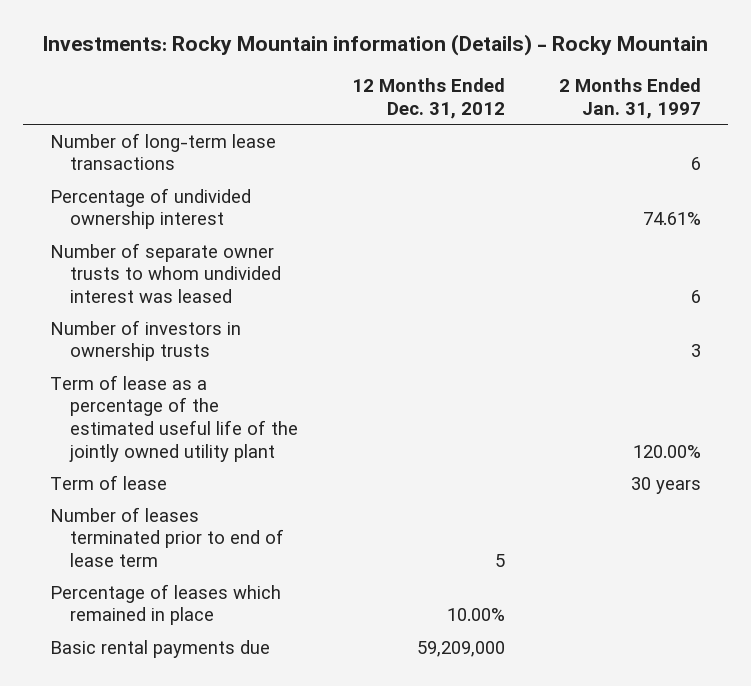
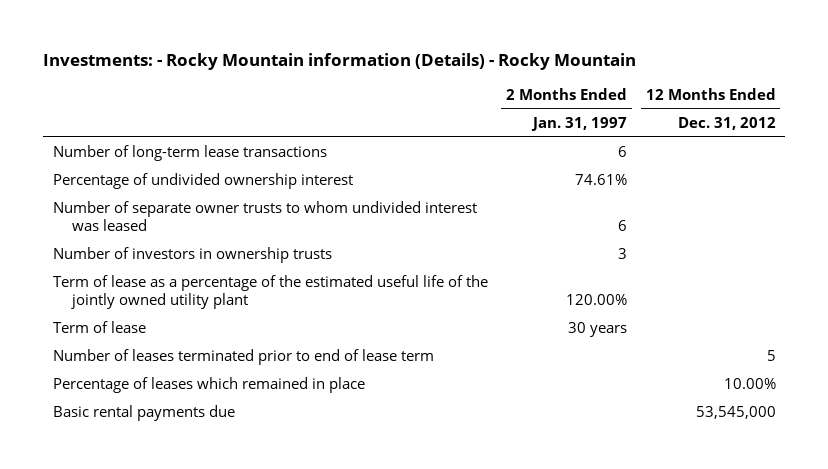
- Investments: Rocky Mountain information (Details) - Rocky Mountain
+ Investments: - Rocky Mountain information (Details) - Rocky Mountain
- | 12 Months Ended Dec. 31, 2012 | 2 Months Ended Jan. 31, 1997
+ | 2 Months Ended Jan. 31, 1997 | 12 Months Ended Dec. 31, 2012
- Basic rental payments due | 59,209,000 |
+ Basic rental payments due | | 53,545,000

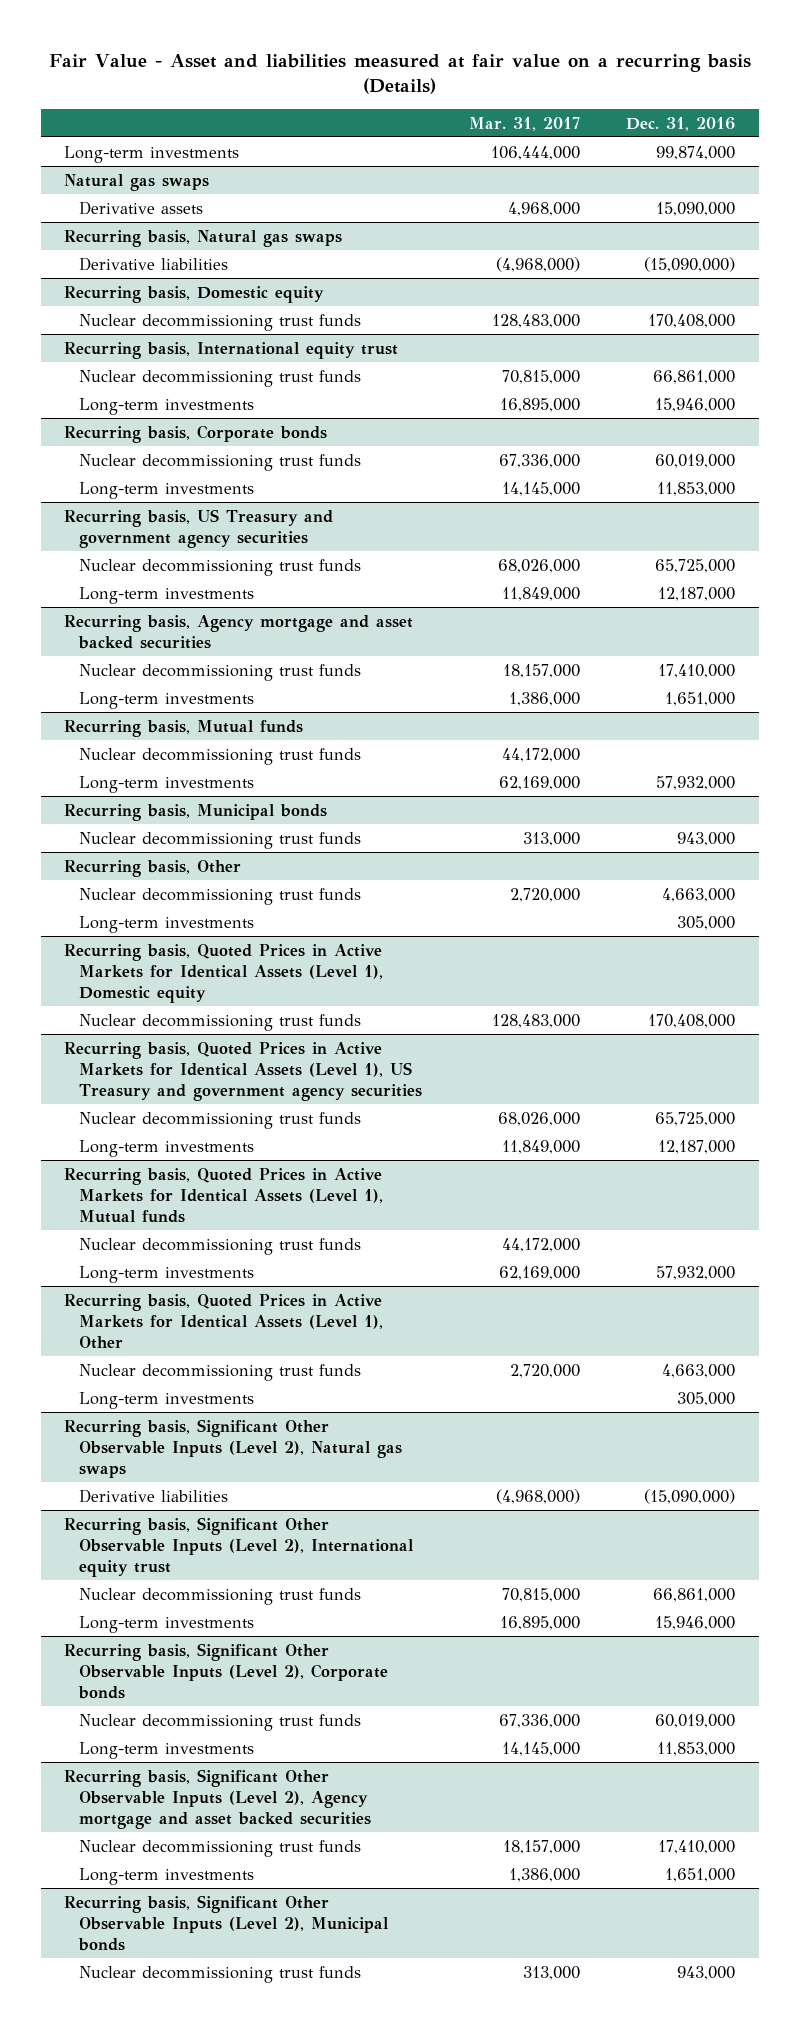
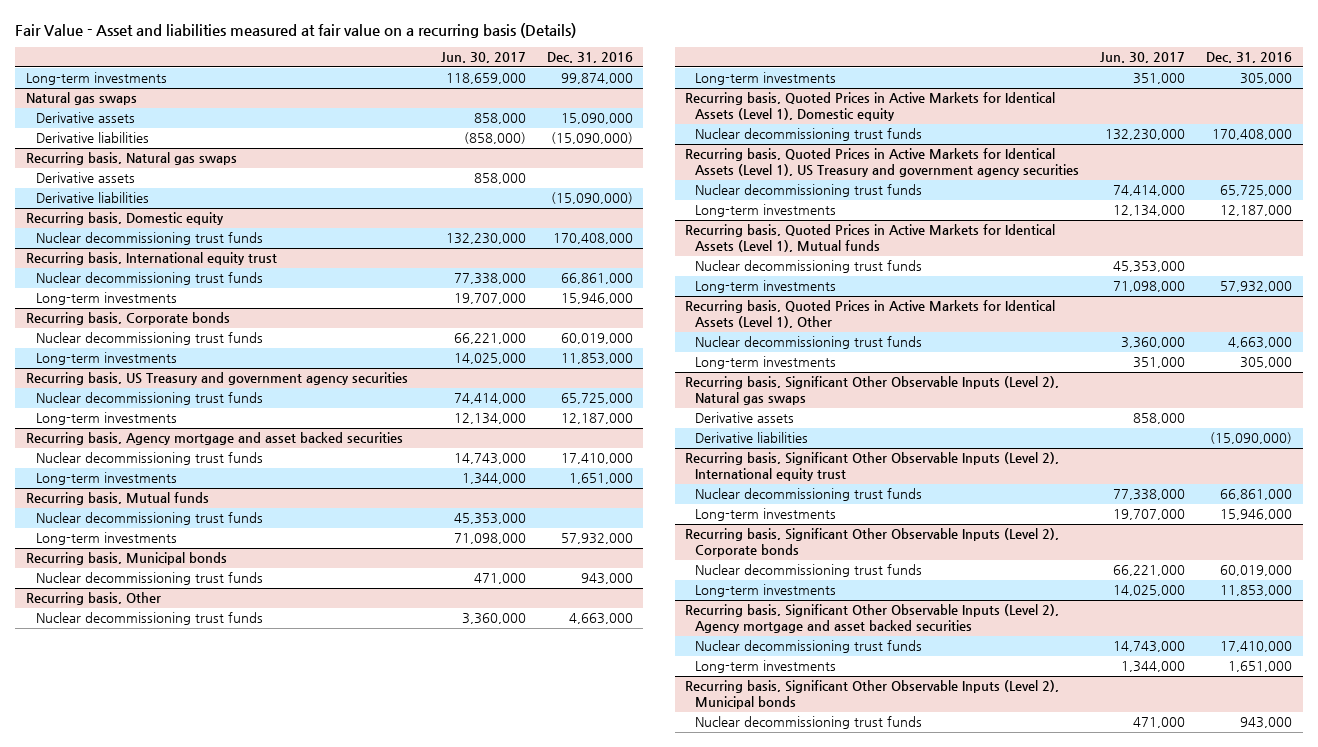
- | Mar. 31, 2017 | Dec. 31, 2016
+ | Jun. 30, 2017 | Dec. 31, 2016
@ Natural gas swaps
+ Derivative liabilities | (858,000) | (15,090,000)
@ Recurring basis, Natural gas swaps
+ Derivative assets | 858,000 |
@ Recurring basis, Significant Other Observable Inputs (Level 2), Natural gas swaps
+ Derivative assets | 858,000 |

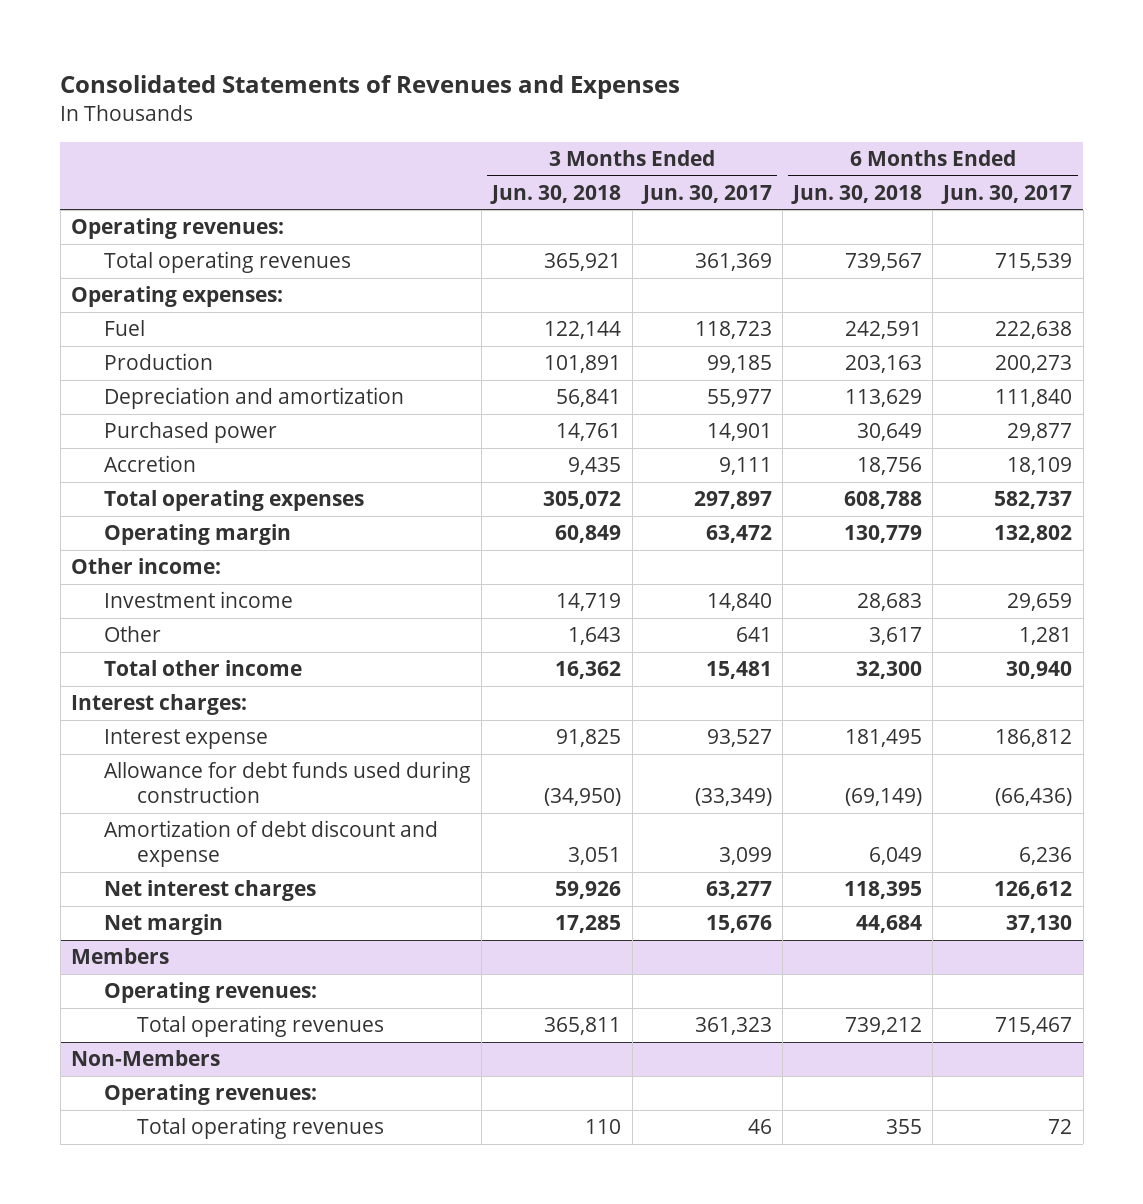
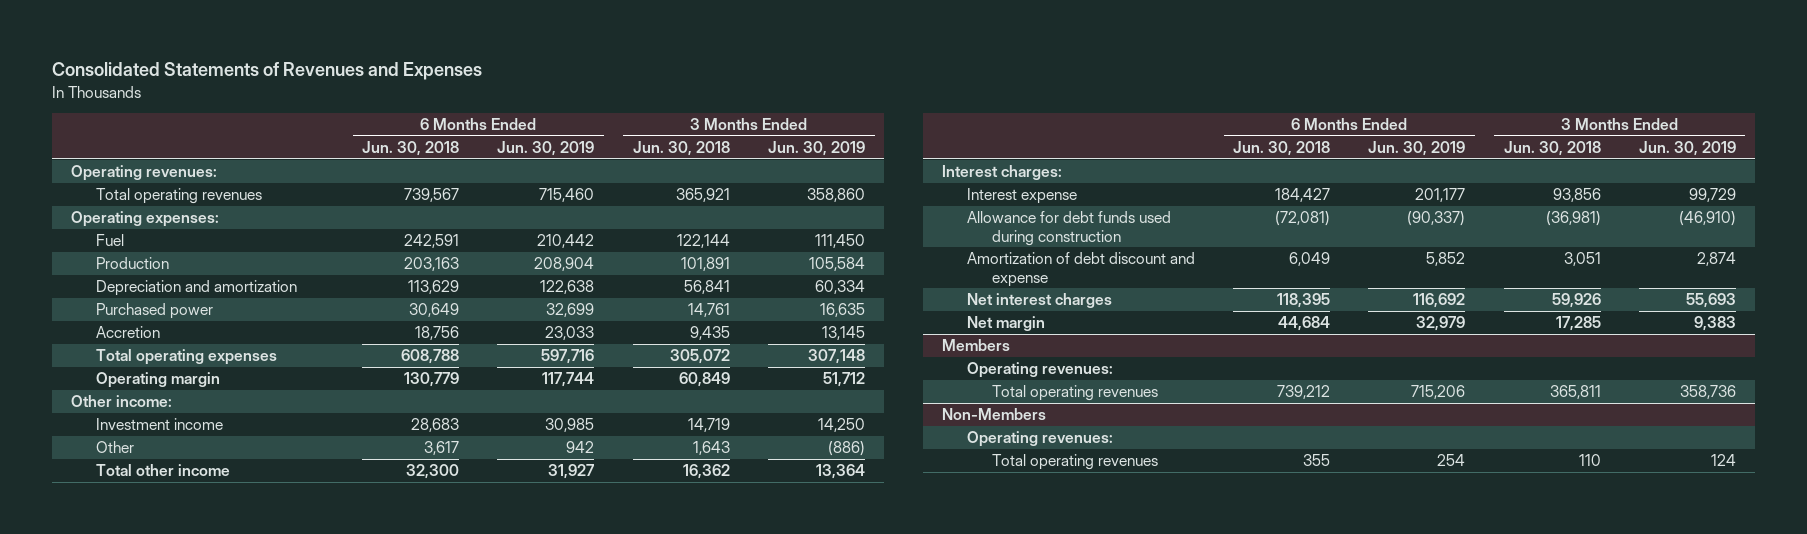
- | 3 Months Ended Jun. 30, 2018 | 3 Months Ended Jun. 30, 2017 | 6 Months Ended Jun. 30, 2018 | 6 Months Ended Jun. 30, 2017
+ | 6 Months Ended Jun. 30, 2018 | 6 Months Ended Jun. 30, 2019 | 3 Months Ended Jun. 30, 2018 | 3 Months Ended Jun. 30, 2019
- Interest expense | 91,825 | 93,527 | 181,495 | 186,812
- Allowance for debt funds used during construction | (34,950) | (33,349) | (69,149) | (66,436)
+ Interest expense | 184,427 | 201,177 | 93,856 | 99,729
+ Allowance for debt funds used during construction | (72,081) | (90,337) | (36,981) | (46,910)

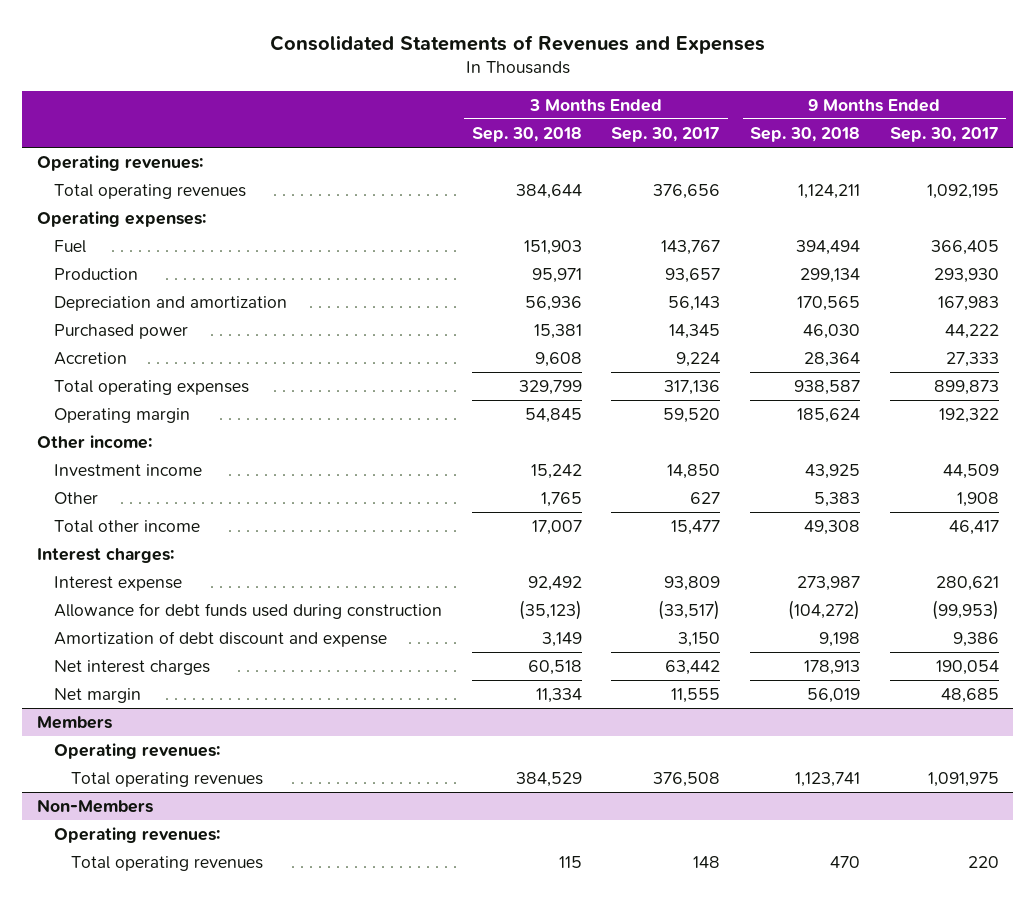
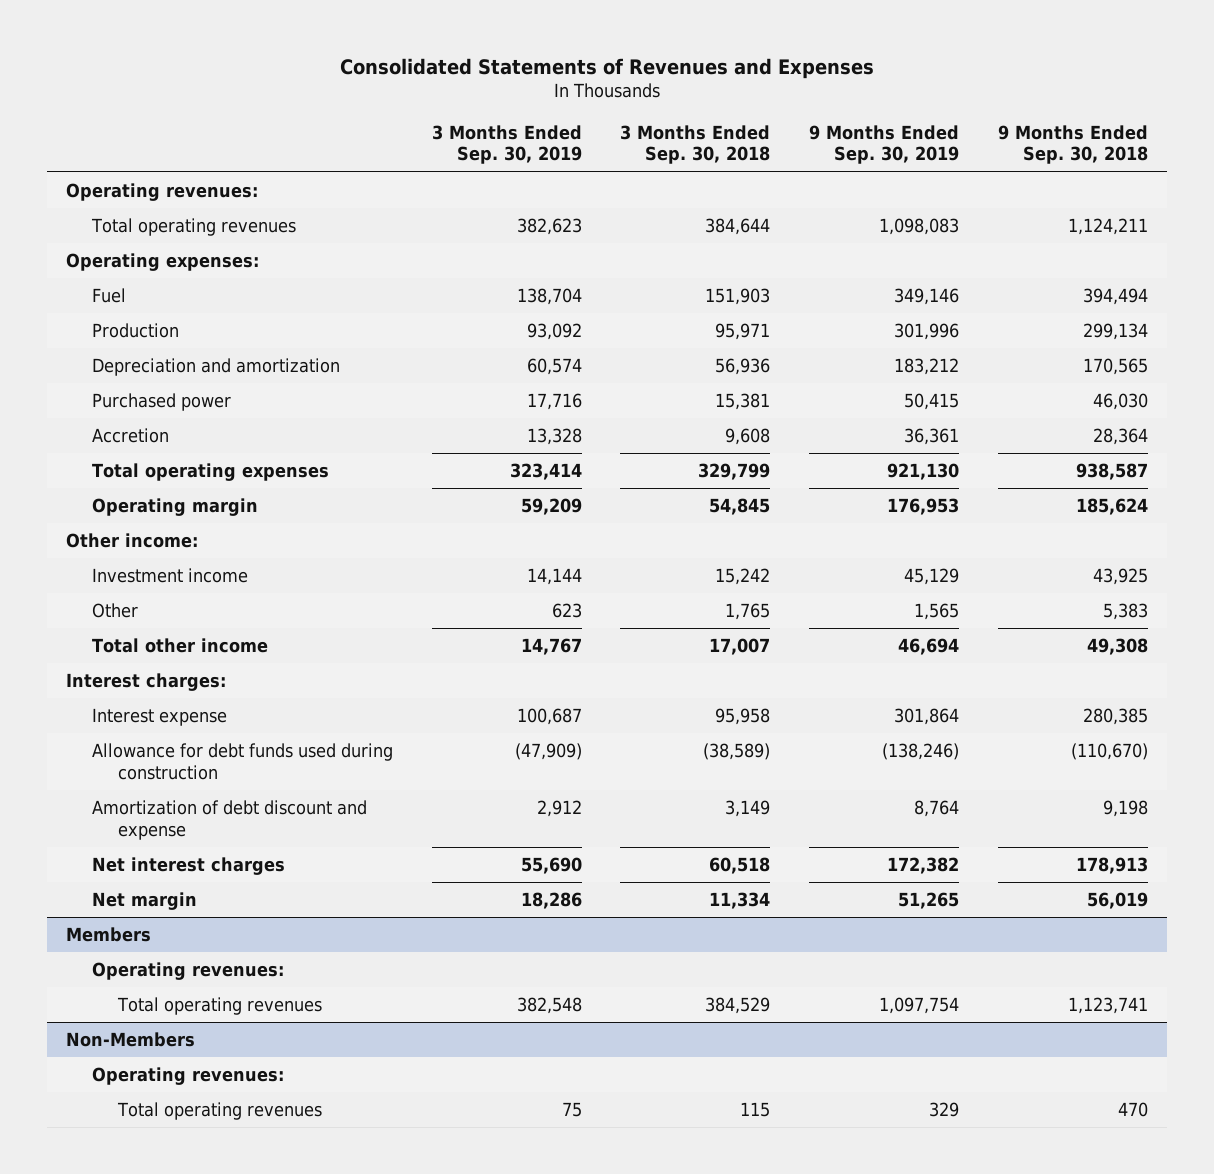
- | 3 Months Ended Sep. 30, 2018 | 3 Months Ended Sep. 30, 2017 | 9 Months Ended Sep. 30, 2018 | 9 Months Ended Sep. 30, 2017
+ | 3 Months Ended Sep. 30, 2019 | 3 Months Ended Sep. 30, 2018 | 9 Months Ended Sep. 30, 2019 | 9 Months Ended Sep. 30, 2018
- Interest expense | 92,492 | 93,809 | 273,987 | 280,621
- Allowance for debt funds used during construction | (35,123) | (33,517) | (104,272) | (99,953)
+ Interest expense | 100,687 | 95,958 | 301,864 | 280,385
+ Allowance for debt funds used during construction | (47,909) | (38,589) | (138,246) | (110,670)

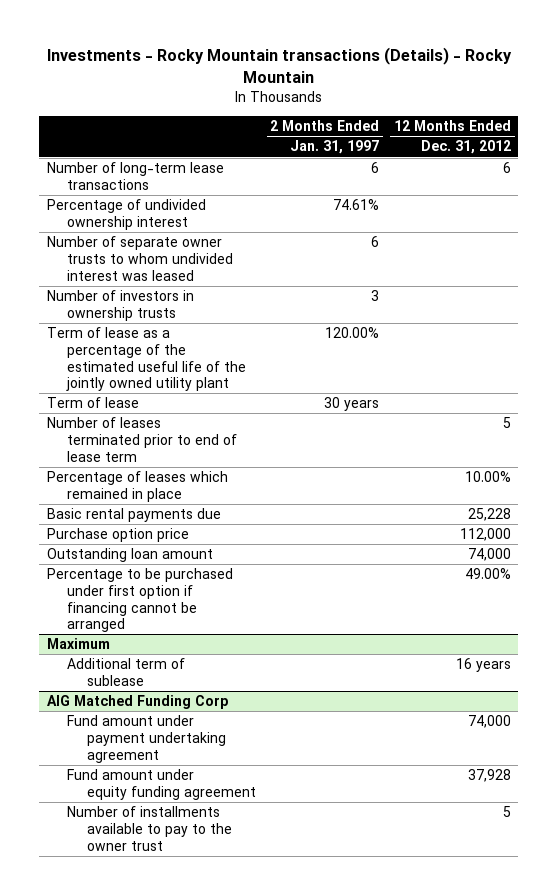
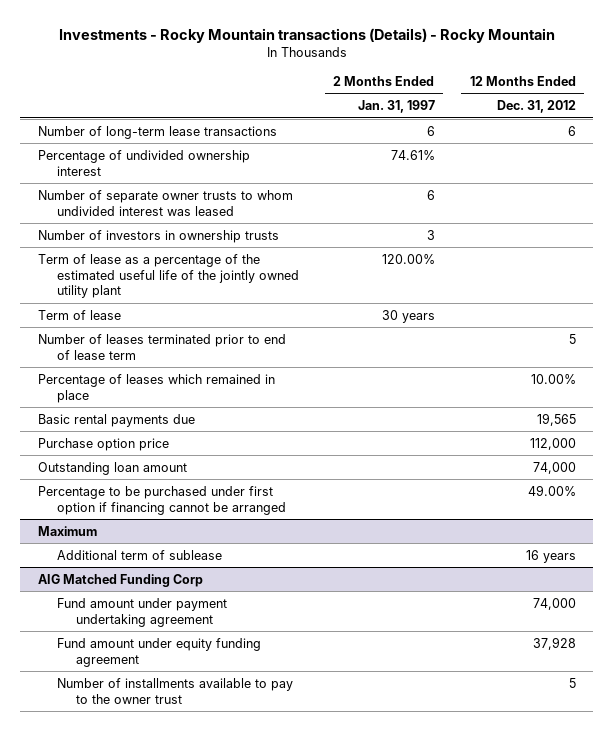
- Basic rental payments due | | 25,228
+ Basic rental payments due | | 19,565

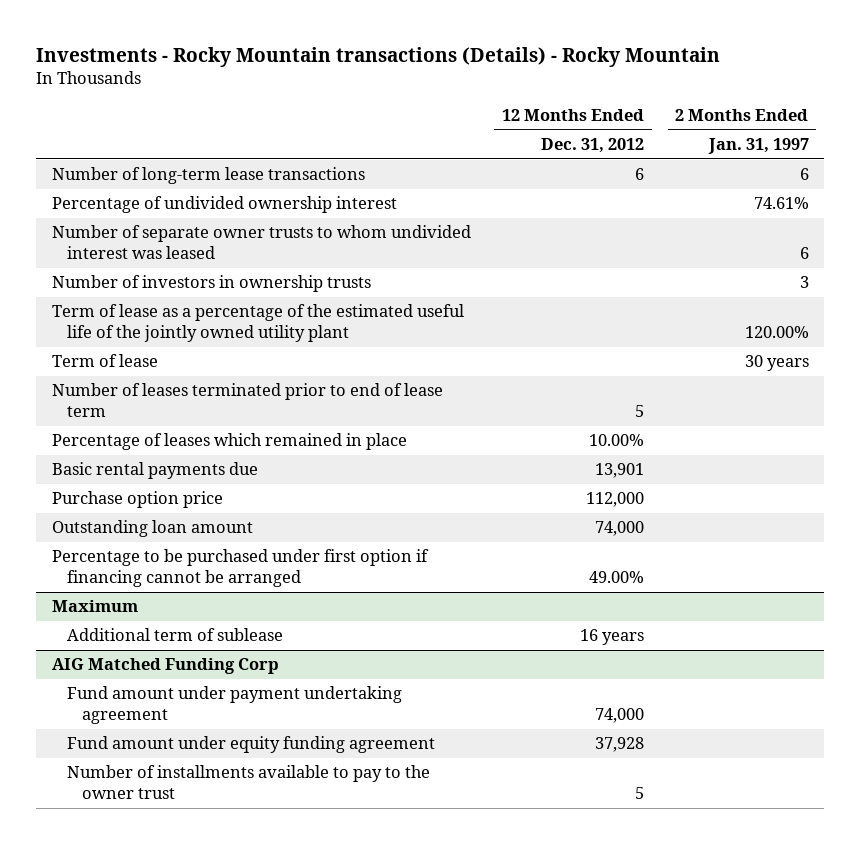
- | 2 Months Ended Jan. 31, 1997 | 12 Months Ended Dec. 31, 2012
+ | 12 Months Ended Dec. 31, 2012 | 2 Months Ended Jan. 31, 1997
- Basic rental payments due | | 19,565
+ Basic rental payments due | 13,901 |

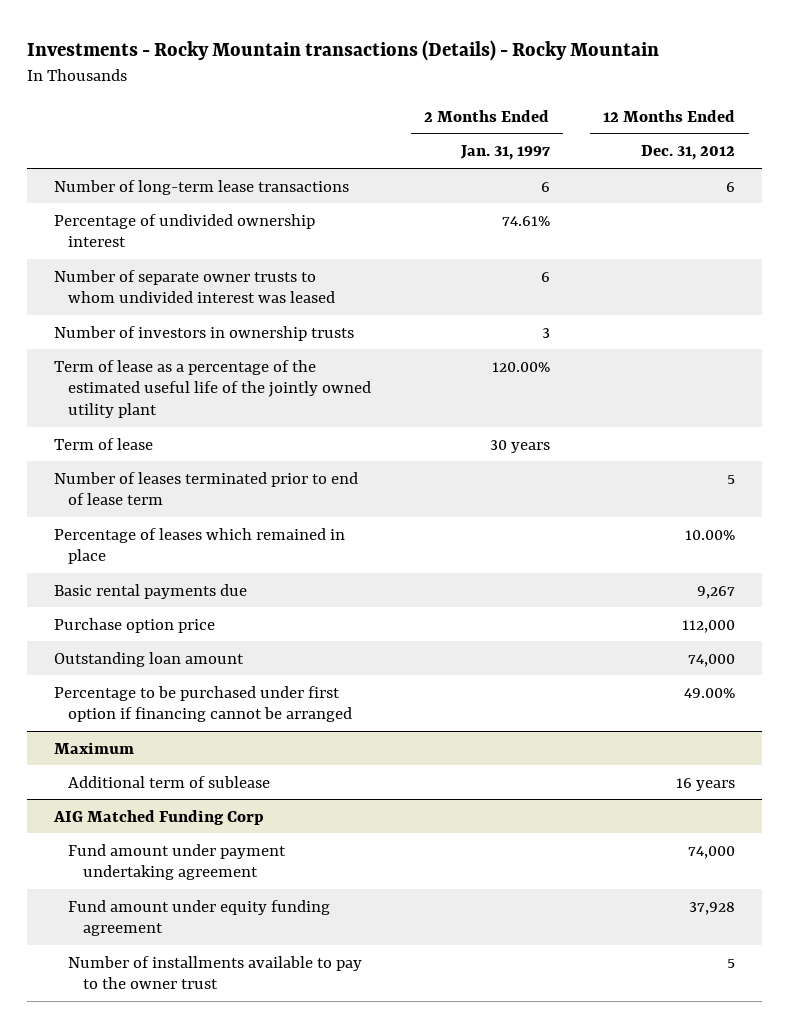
- | 12 Months Ended Dec. 31, 2012 | 2 Months Ended Jan. 31, 1997
+ | 2 Months Ended Jan. 31, 1997 | 12 Months Ended Dec. 31, 2012
- Basic rental payments due | 13,901 |
+ Basic rental payments due | | 9,267

